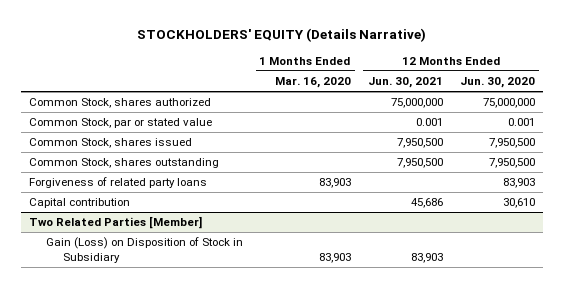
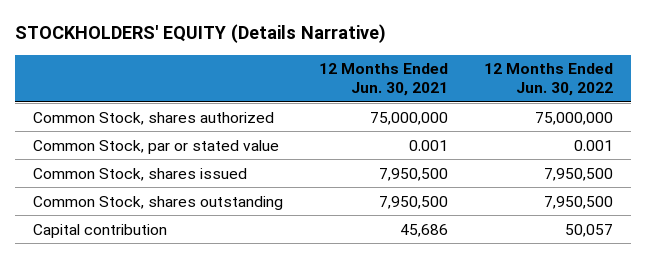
- | 1 Months Ended Mar. 16, 2020 | 12 Months Ended Jun. 30, 2021 | 12 Months Ended Jun. 30, 2020
+ | 12 Months Ended Jun. 30, 2021 | 12 Months Ended Jun. 30, 2022
- Forgiveness of related party loans | 83,903 | | 83,903
- Two Related Parties [Member]
- Gain (Loss) on Disposition of Stock in Subsidiary | 83,903 | 83,903 |

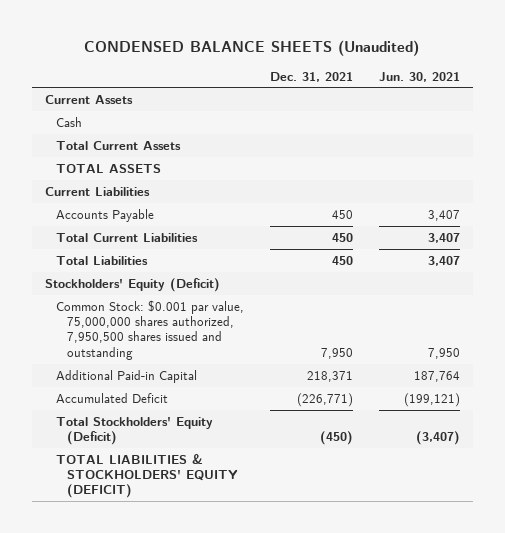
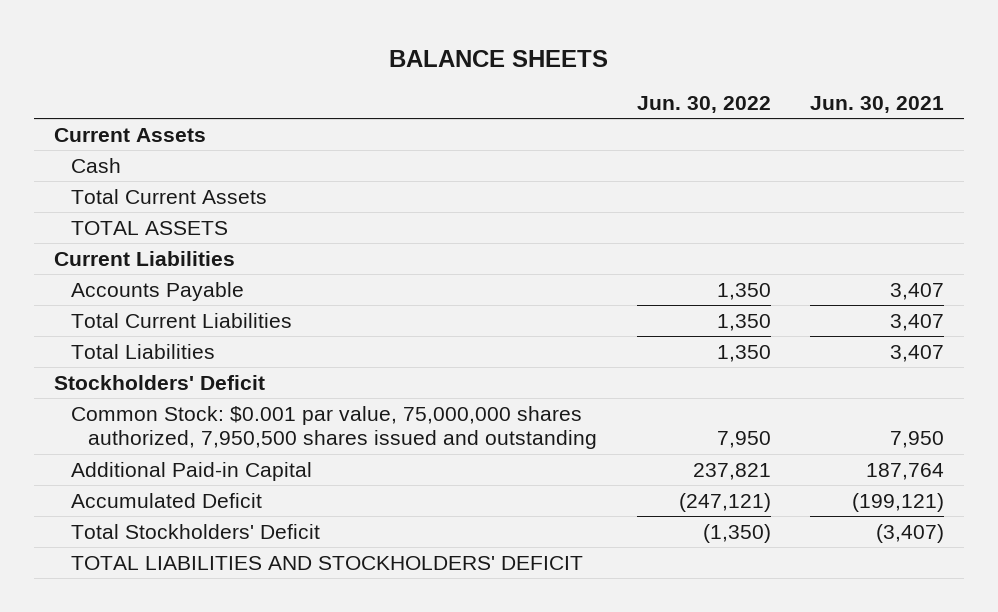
- CONDENSED BALANCE SHEETS (Unaudited)
+ BALANCE SHEETS
- | Dec. 31, 2021 | Jun. 30, 2021
+ | Jun. 30, 2022 | Jun. 30, 2021
- Stockholders' Equity (Deficit)
+ Stockholders' Deficit
- Total Stockholders' Equity (Deficit) | (450) | (3,407)
- TOTAL LIABILITIES & STOCKHOLDERS' EQUITY (DEFICIT)
+ Total Stockholders' Deficit | (1,350) | (3,407)
+ TOTAL LIABILITIES AND STOCKHOLDERS' DEFICIT

